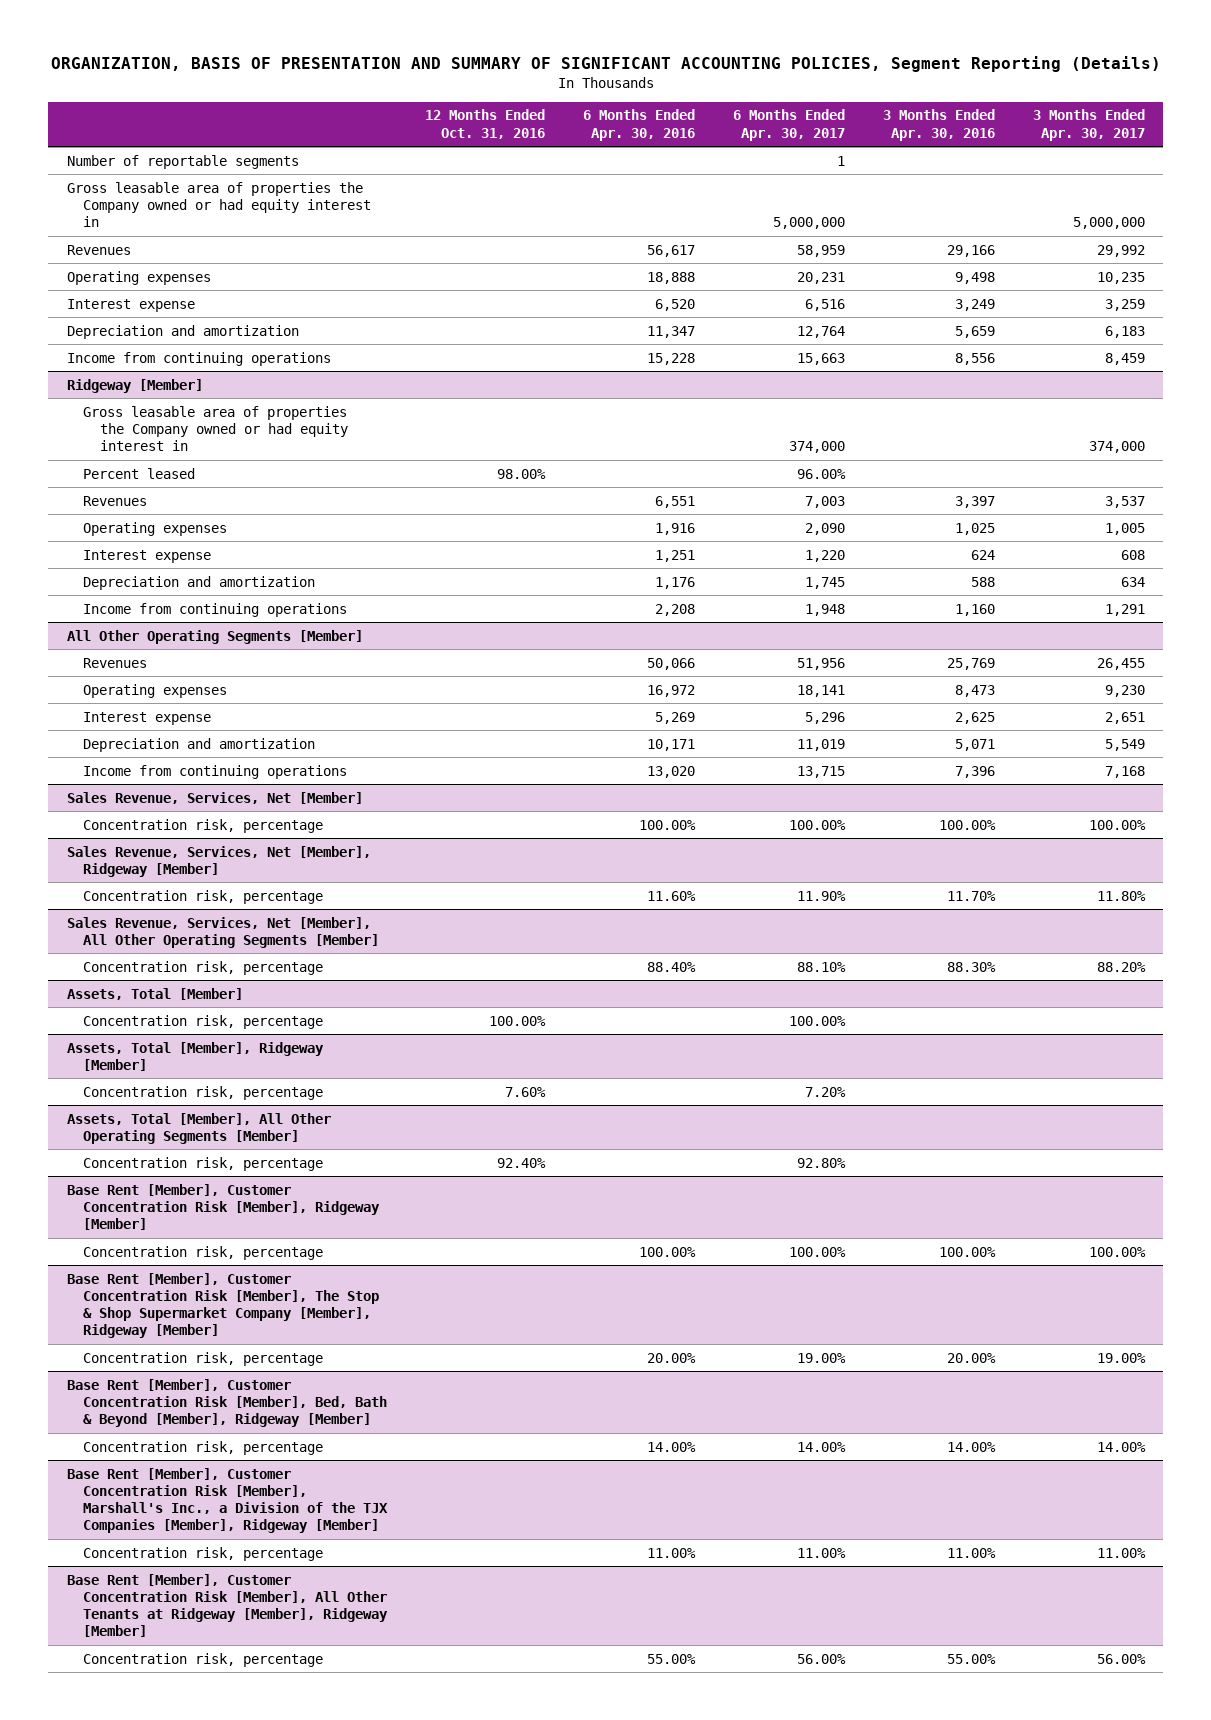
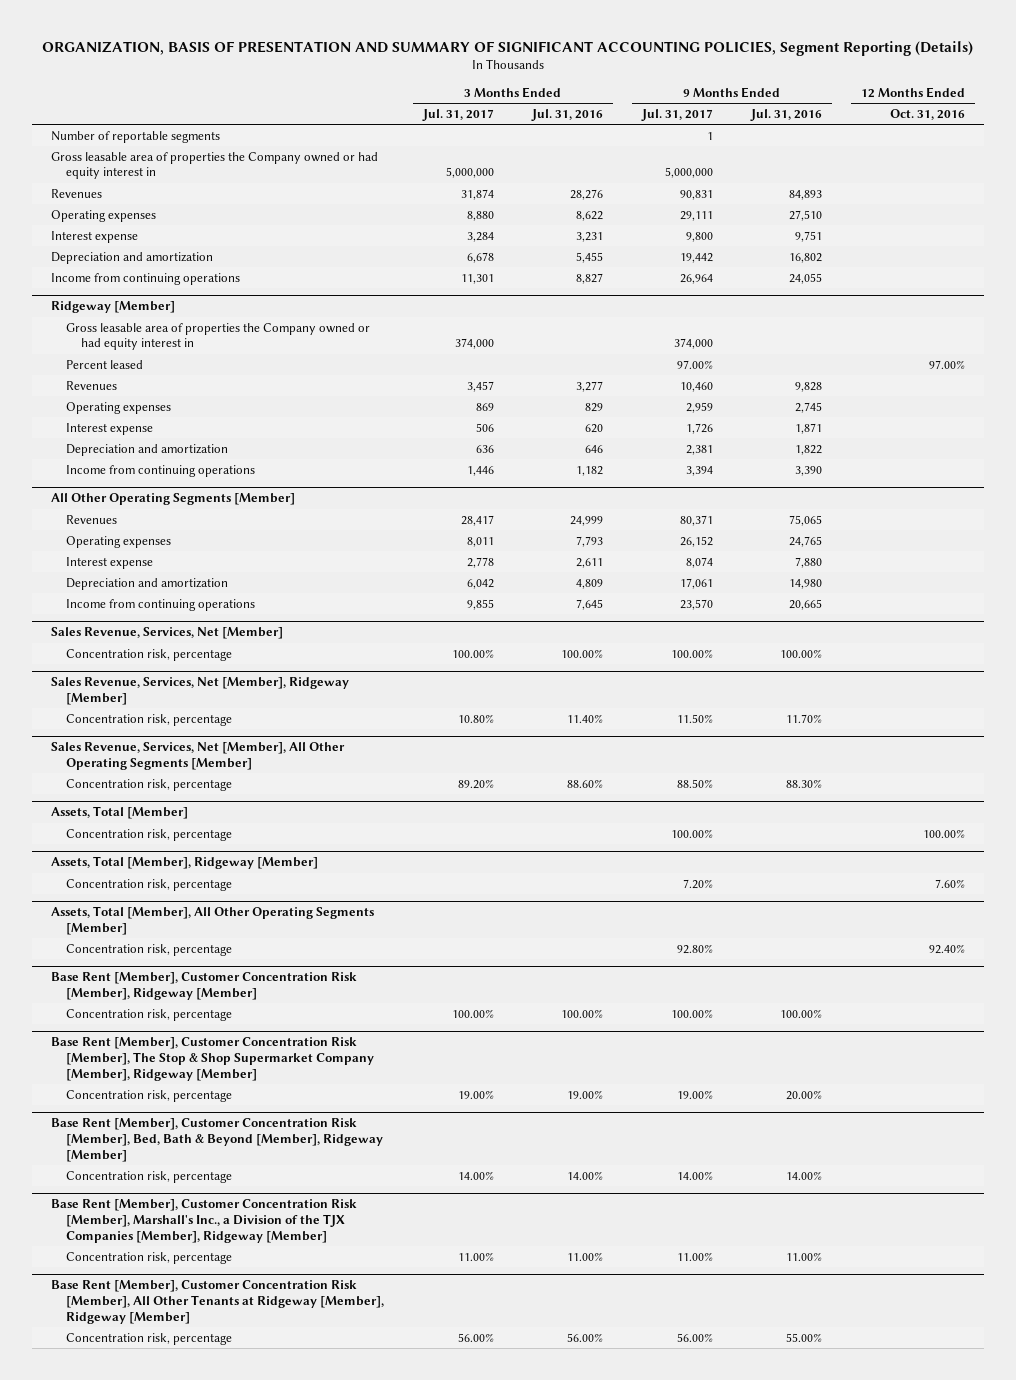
- | 12 Months Ended Oct. 31, 2016 | 6 Months Ended Apr. 30, 2016 | 6 Months Ended Apr. 30, 2017 | 3 Months Ended Apr. 30, 2016 | 3 Months Ended Apr. 30, 2017
+ | 3 Months Ended Jul. 31, 2017 | 3 Months Ended Jul. 31, 2016 | 9 Months Ended Jul. 31, 2017 | 9 Months Ended Jul. 31, 2016 | 12 Months Ended Oct. 31, 2016
@ Ridgeway [Member]
- Percent leased | 98.00% | | 96.00% | |
+ Percent leased | | | 97.00% | | 97.00%

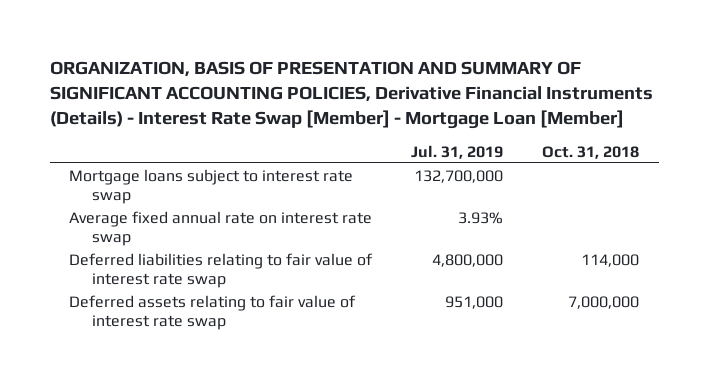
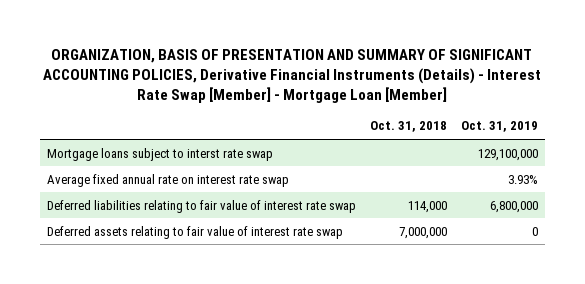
- | Jul. 31, 2019 | Oct. 31, 2018
+ | Oct. 31, 2018 | Oct. 31, 2019
- Mortgage loans subject to interest rate swap | 132,700,000 |
+ Mortgage loans subject to interst rate swap | | 129,100,000

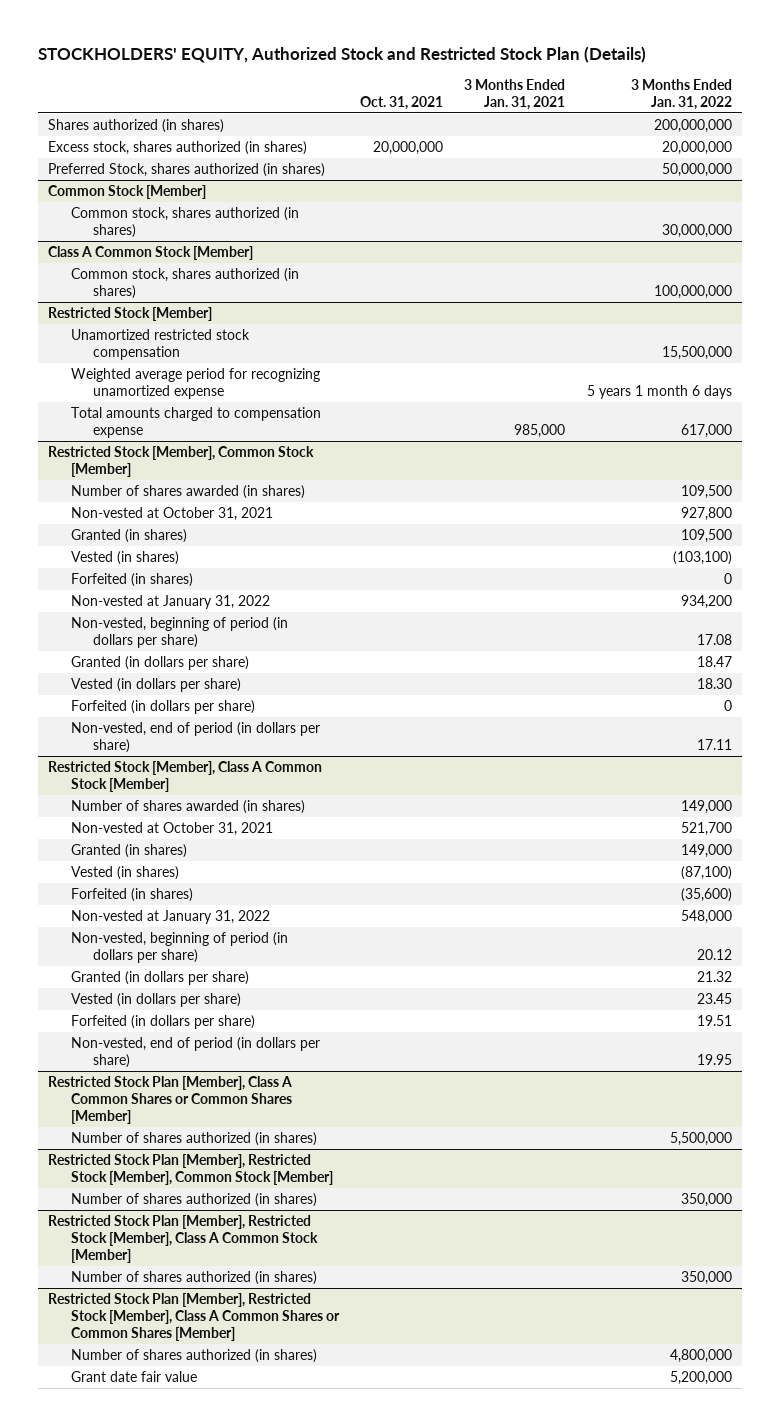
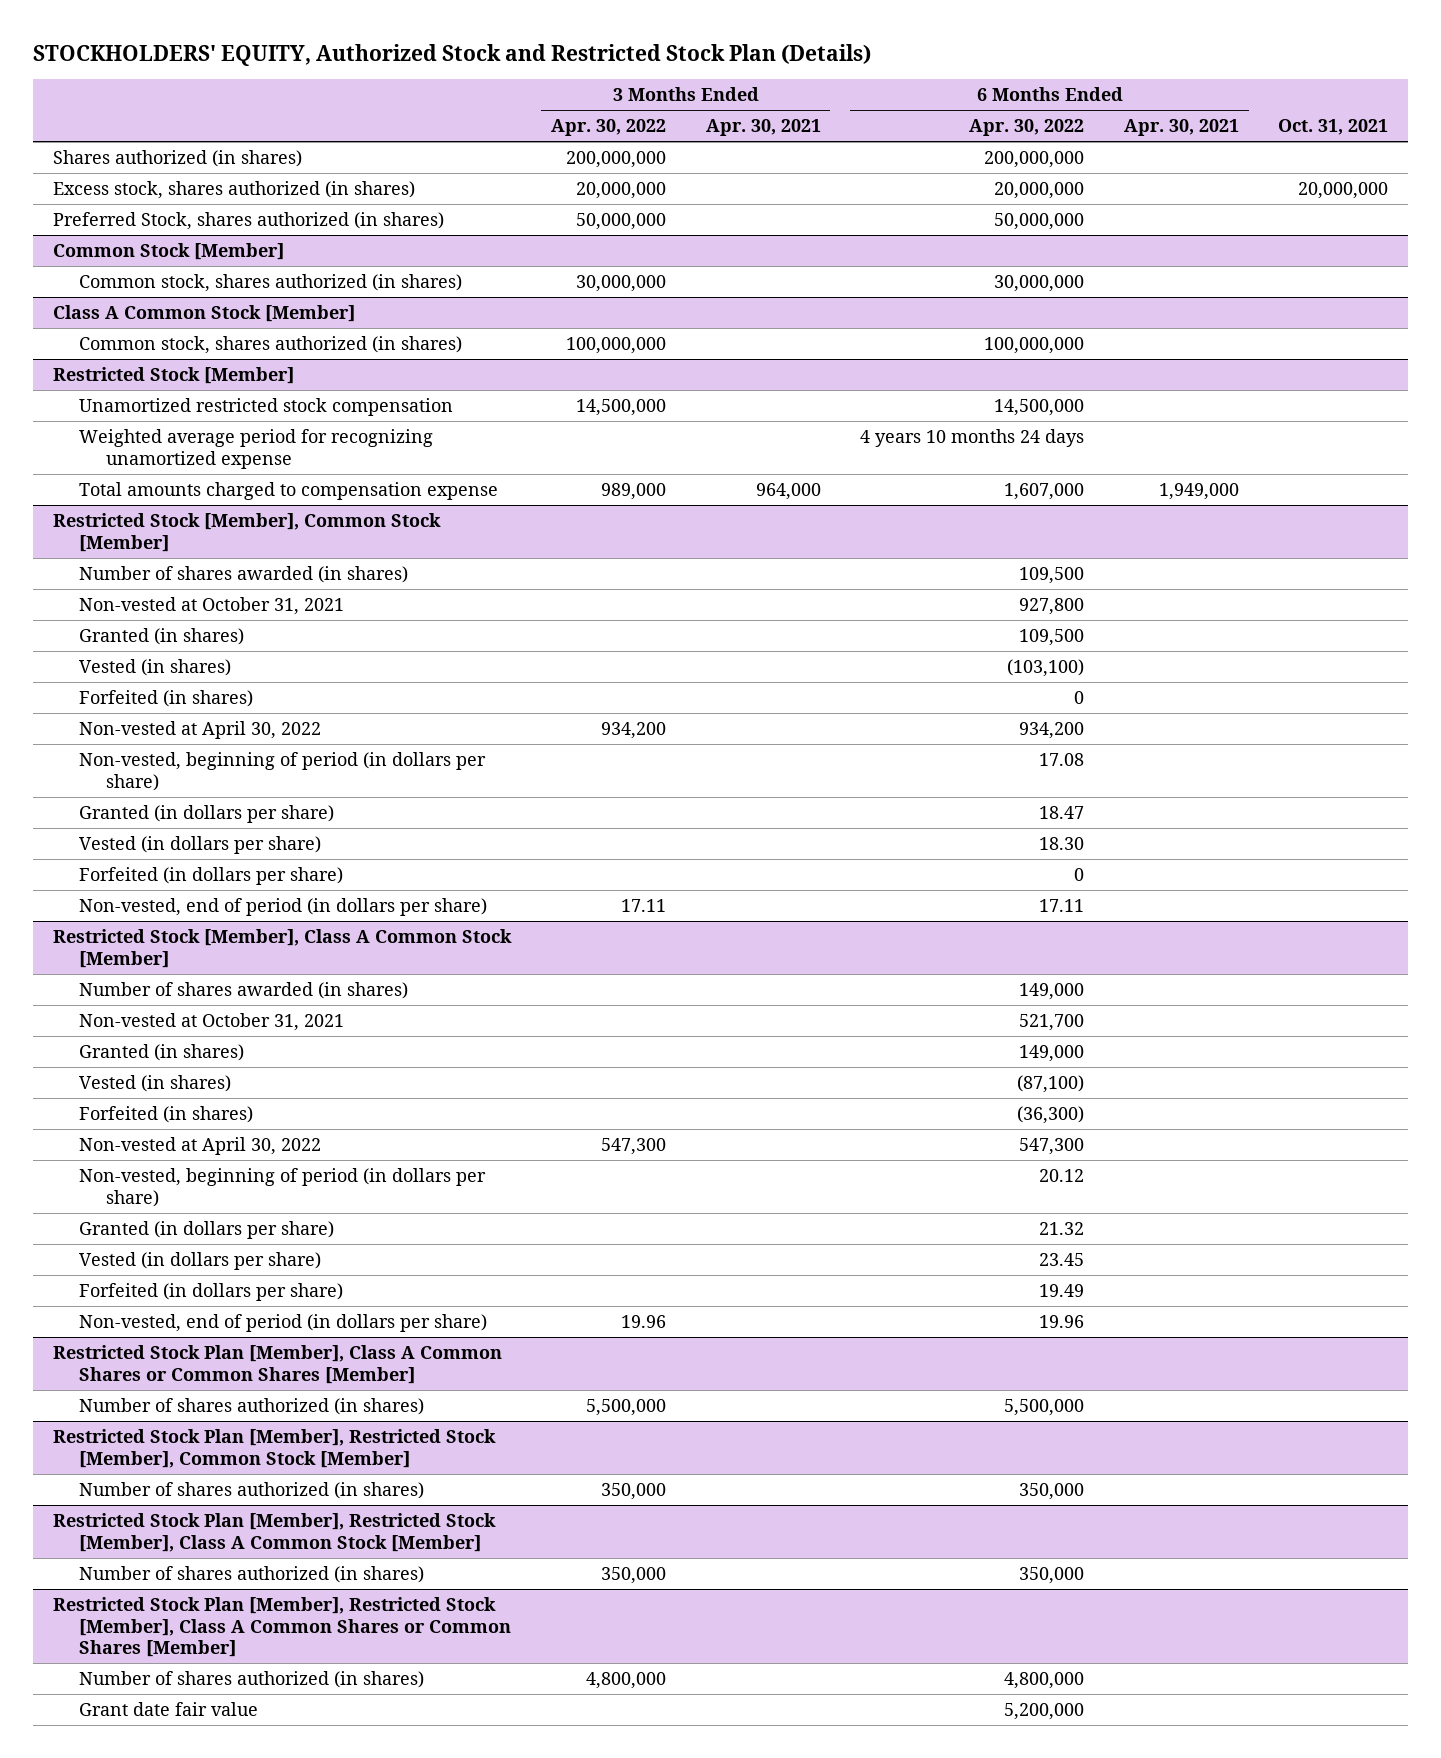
- | Oct. 31, 2021 | 3 Months Ended Jan. 31, 2021 | 3 Months Ended Jan. 31, 2022
+ | 3 Months Ended Apr. 30, 2022 | 3 Months Ended Apr. 30, 2021 | 6 Months Ended Apr. 30, 2022 | 6 Months Ended Apr. 30, 2021 | Oct. 31, 2021
@ Restricted Stock [Member], Common Stock [Member]
- Non-vested at January 31, 2022 | | | 934,200
+ Non-vested at April 30, 2022 | 934,200 | | 934,200 | |
@ Restricted Stock [Member], Class A Common Stock [Member]
- Non-vested at January 31, 2022 | | | 548,000
+ Non-vested at April 30, 2022 | 547,300 | | 547,300 | |

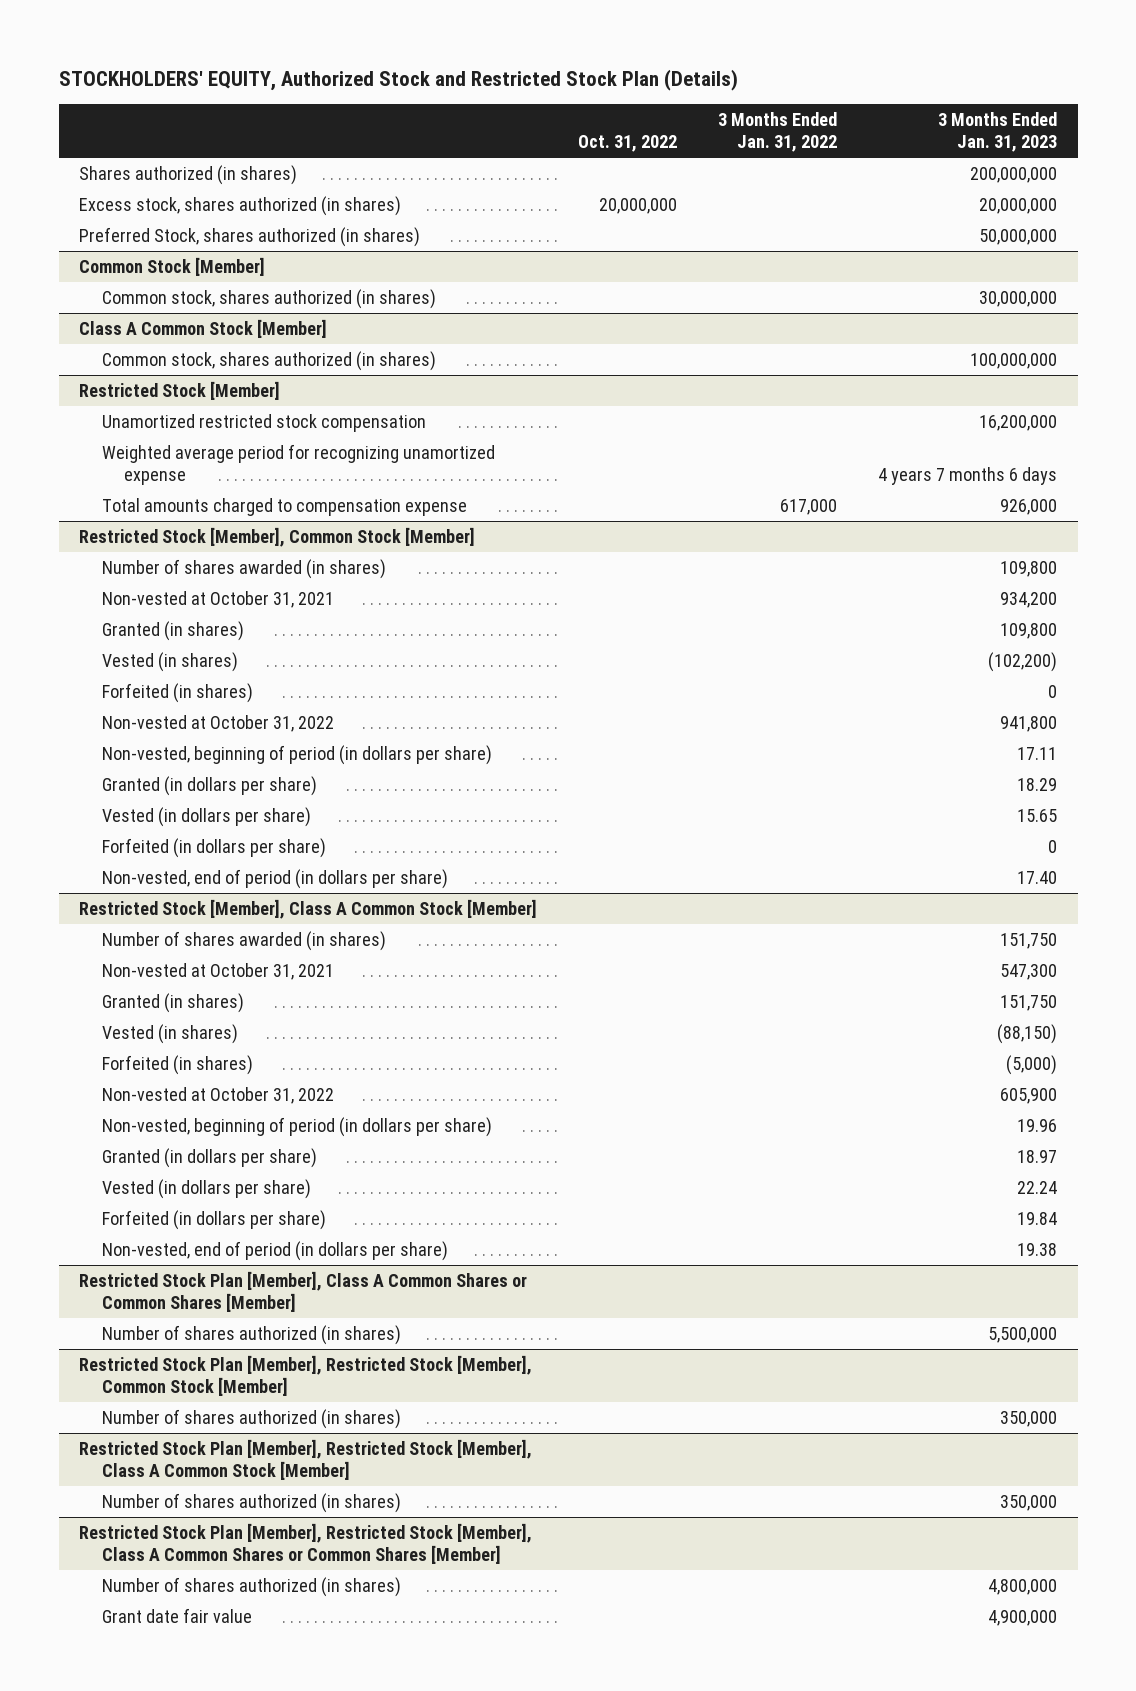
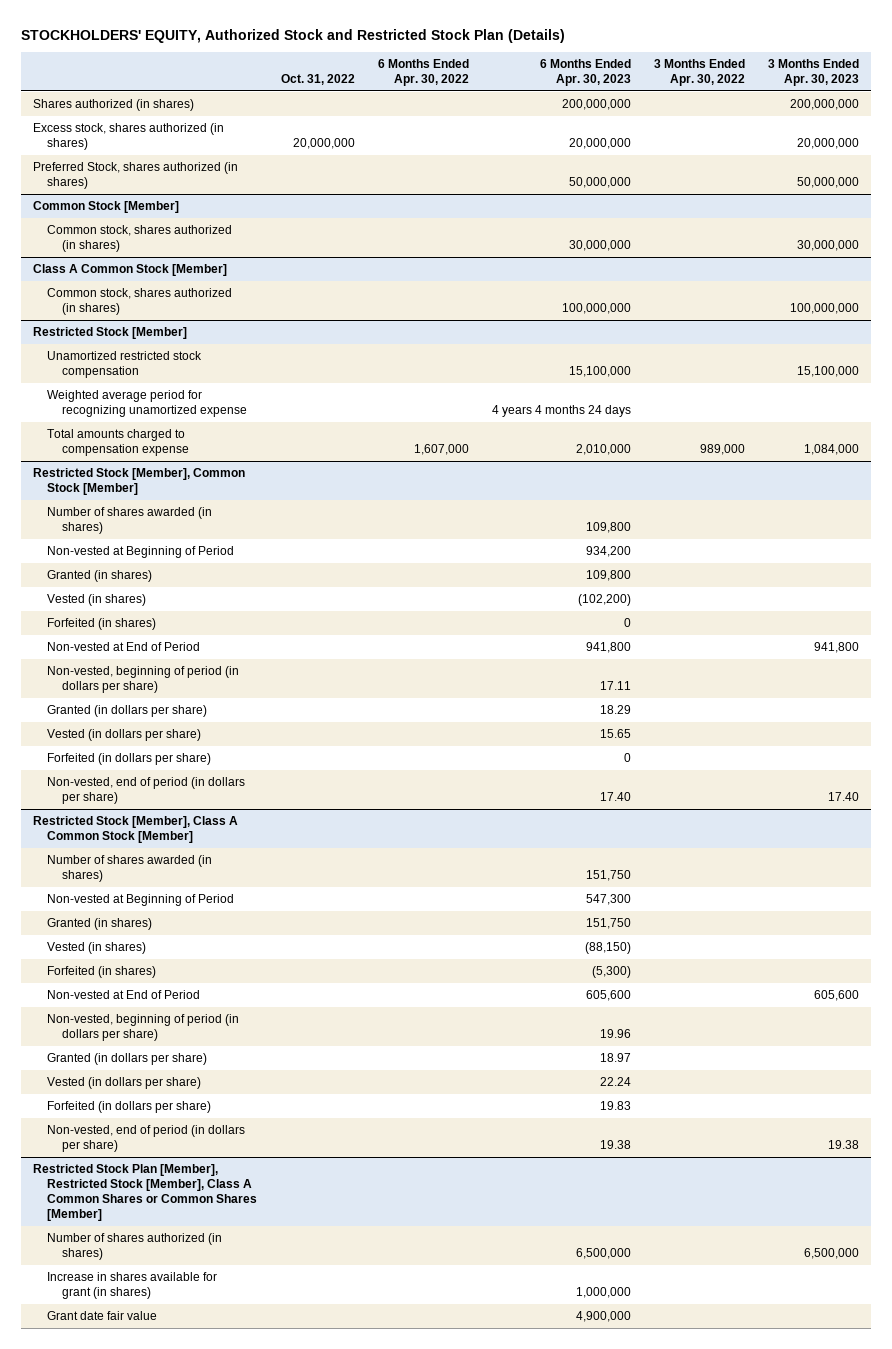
- | Oct. 31, 2022 | 3 Months Ended Jan. 31, 2022 | 3 Months Ended Jan. 31, 2023
+ | Oct. 31, 2022 | 6 Months Ended Apr. 30, 2022 | 6 Months Ended Apr. 30, 2023 | 3 Months Ended Apr. 30, 2022 | 3 Months Ended Apr. 30, 2023
@ Restricted Stock [Member], Common Stock [Member]
- Non-vested at October 31, 2021 | | | 934,200
+ Non-vested at Beginning of Period | | | 934,200 | |
- Non-vested at October 31, 2022 | | | 941,800
+ Non-vested at End of Period | | | 941,800 | | 941,800
@ Restricted Stock [Member], Class A Common Stock [Member]
- Non-vested at October 31, 2021 | | | 547,300
+ Non-vested at Beginning of Period | | | 547,300 | |
- Non-vested at October 31, 2022 | | | 605,900
+ Non-vested at End of Period | | | 605,600 | | 605,600
- Restricted Stock Plan [Member], Class A Common Shares or Common Shares [Member]
- Number of shares authorized (in shares) | | | 5,500,000
- Restricted Stock Plan [Member], Restricted Stock [Member], Common Stock [Member]
- Number of shares authorized (in shares) | | | 350,000
- Restricted Stock Plan [Member], Restricted Stock [Member], Class A Common Stock [Member]
- Number of shares authorized (in shares) | | | 350,000
@ Restricted Stock Plan [Member], Restricted Stock [Member], Class A Common Shares or Common Shares [Member]
+ Increase in shares available for grant (in shares) | | | 1,000,000 | |

